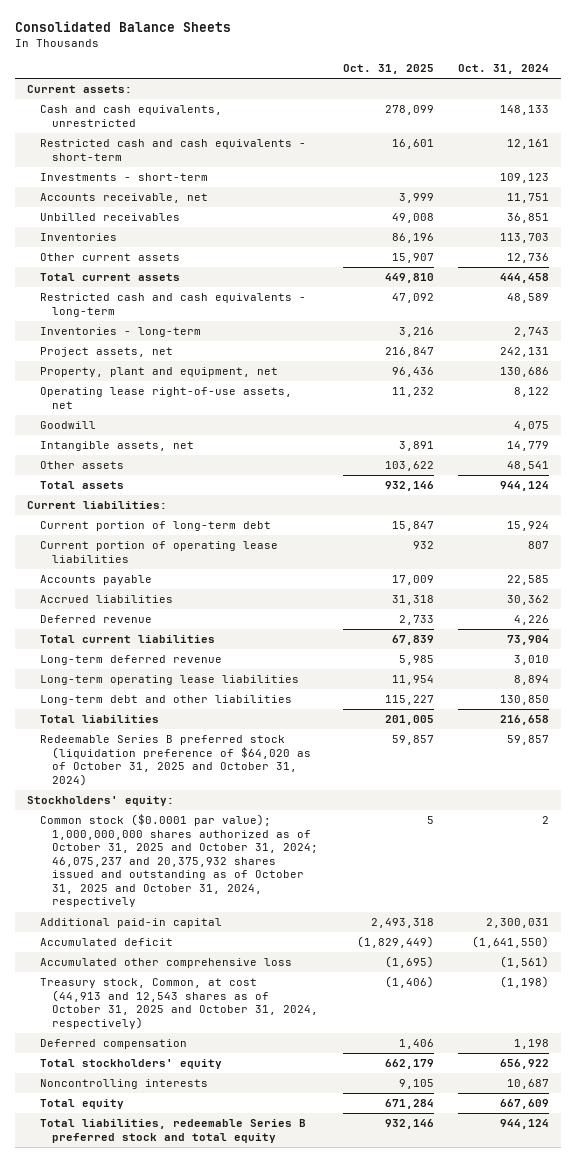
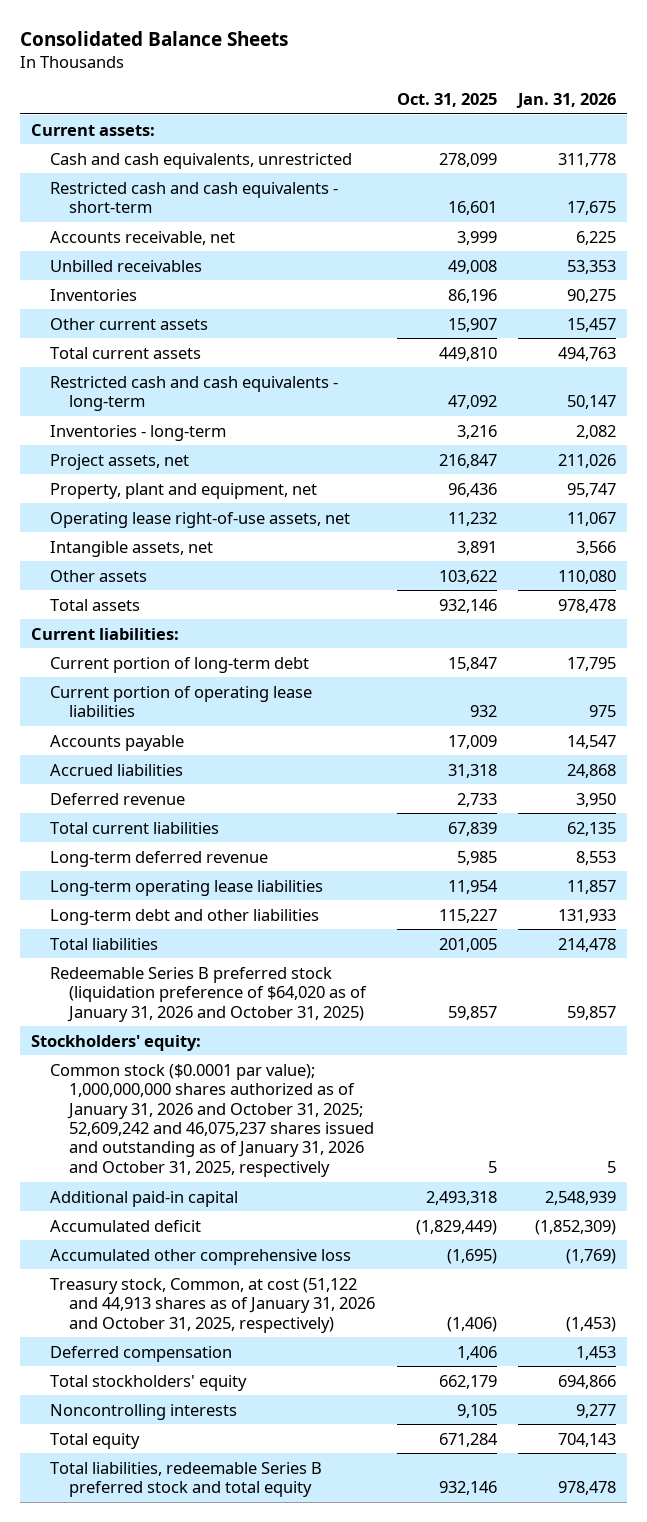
- | Oct. 31, 2025 | Oct. 31, 2024
+ | Oct. 31, 2025 | Jan. 31, 2026
- Investments - short-term | | 109,123
- Goodwill | | 4,075
- Redeemable Series B preferred stock (liquidation preference of $64,020 as of October 31, 2025 and October 31, 2024) | 59,857 | 59,857
+ Redeemable Series B preferred stock (liquidation preference of $64,020 as of January 31, 2026 and October 31, 2025) | 59,857 | 59,857
- Common stock ($0.0001 par value); 1,000,000,000 shares authorized as of October 31, 2025 and October 31, 2024; 46,075,237 and 20,375,932 shares issued and outstanding as of October 31, 2025 and October 31, 2024, respectively | 5 | 2
+ Common stock ($0.0001 par value); 1,000,000,000 shares authorized as of January 31, 2026 and October 31, 2025; 52,609,242 and 46,075,237 shares issued and outstanding as of January 31, 2026 and October 31, 2025, respectively | 5 | 5
- Treasury stock, Common, at cost (44,913 and 12,543 shares as of October 31, 2025 and October 31, 2024, respectively) | (1,406) | (1,198)
+ Treasury stock, Common, at cost (51,122 and 44,913 shares as of January 31, 2026 and October 31, 2025, respectively) | (1,406) | (1,453)

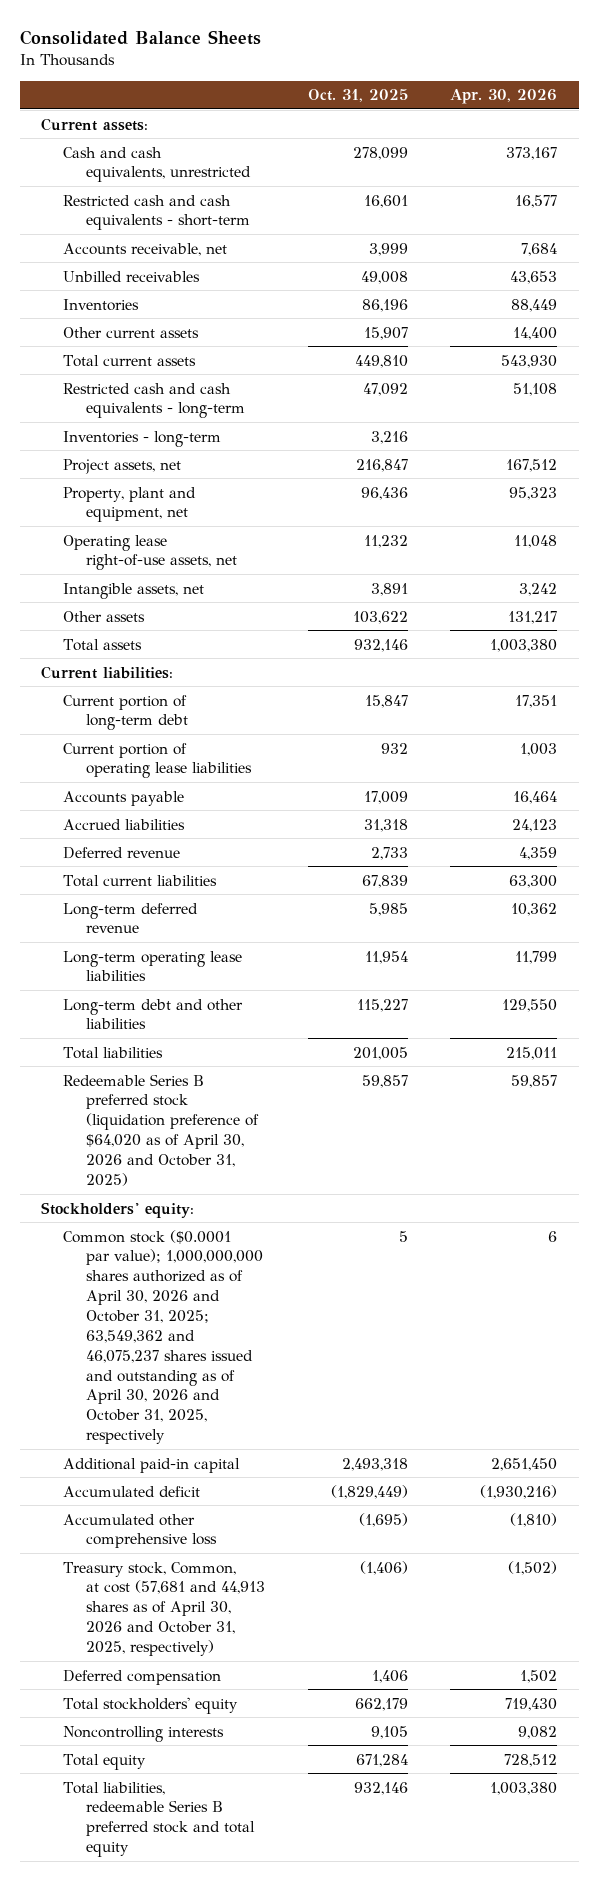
- | Oct. 31, 2025 | Jan. 31, 2026
+ | Oct. 31, 2025 | Apr. 30, 2026
- Redeemable Series B preferred stock (liquidation preference of $64,020 as of January 31, 2026 and October 31, 2025) | 59,857 | 59,857
+ Redeemable Series B preferred stock (liquidation preference of $64,020 as of April 30, 2026 and October 31, 2025) | 59,857 | 59,857
- Common stock ($0.0001 par value); 1,000,000,000 shares authorized as of January 31, 2026 and October 31, 2025; 52,609,242 and 46,075,237 shares issued and outstanding as of January 31, 2026 and October 31, 2025, respectively | 5 | 5
+ Common stock ($0.0001 par value); 1,000,000,000 shares authorized as of April 30, 2026 and October 31, 2025; 63,549,362 and 46,075,237 shares issued and outstanding as of April 30, 2026 and October 31, 2025, respectively | 5 | 6
- Treasury stock, Common, at cost (51,122 and 44,913 shares as of January 31, 2026 and October 31, 2025, respectively) | (1,406) | (1,453)
+ Treasury stock, Common, at cost (57,681 and 44,913 shares as of April 30, 2026 and October 31, 2025, respectively) | (1,406) | (1,502)

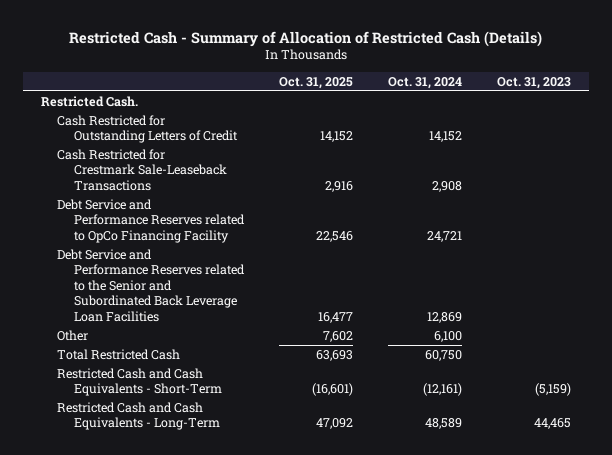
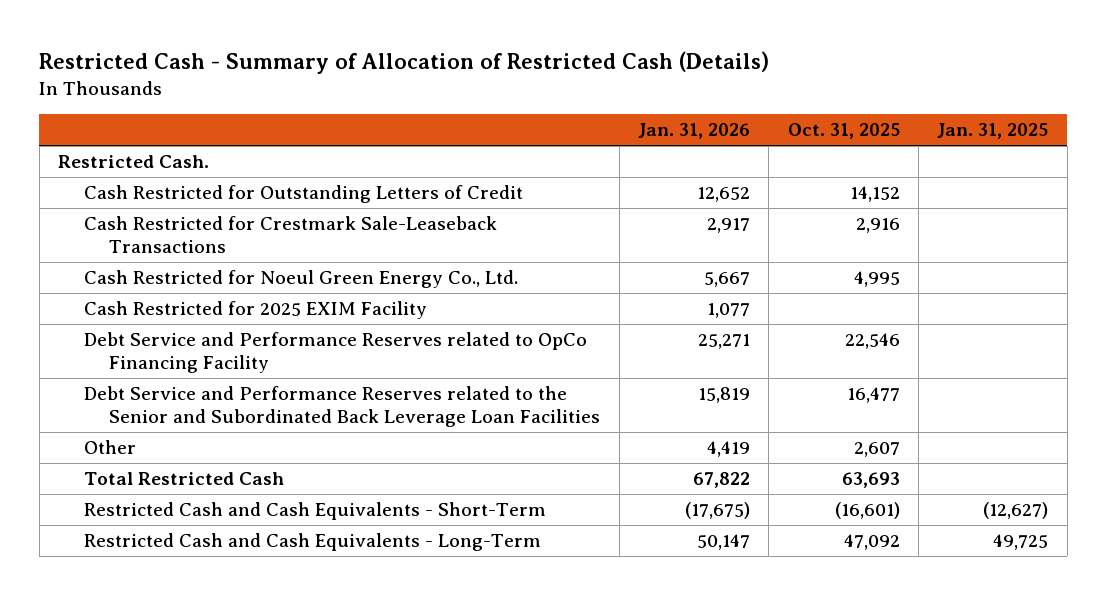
- | Oct. 31, 2025 | Oct. 31, 2024 | Oct. 31, 2023
+ | Jan. 31, 2026 | Oct. 31, 2025 | Jan. 31, 2025
+ Cash Restricted for Noeul Green Energy Co., Ltd. | 5,667 | 4,995 |
+ Cash Restricted for 2025 EXIM Facility | 1,077 | |
- Other | 7,602 | 6,100 |
+ Other | 4,419 | 2,607 |

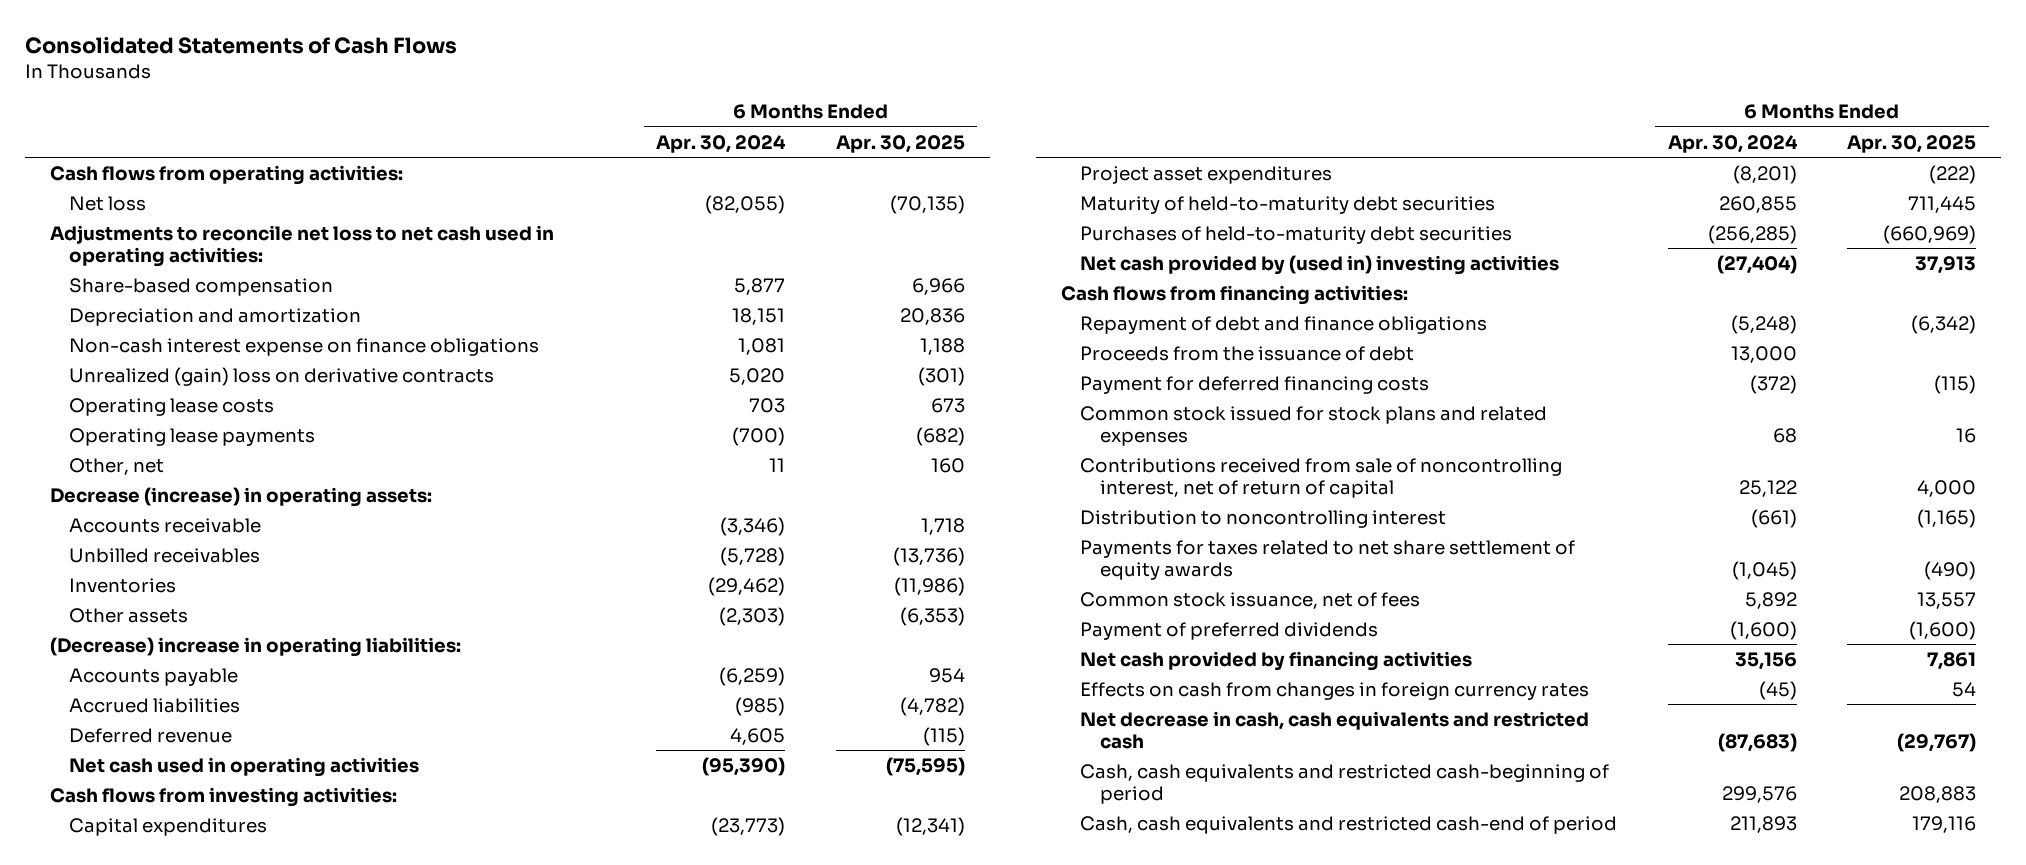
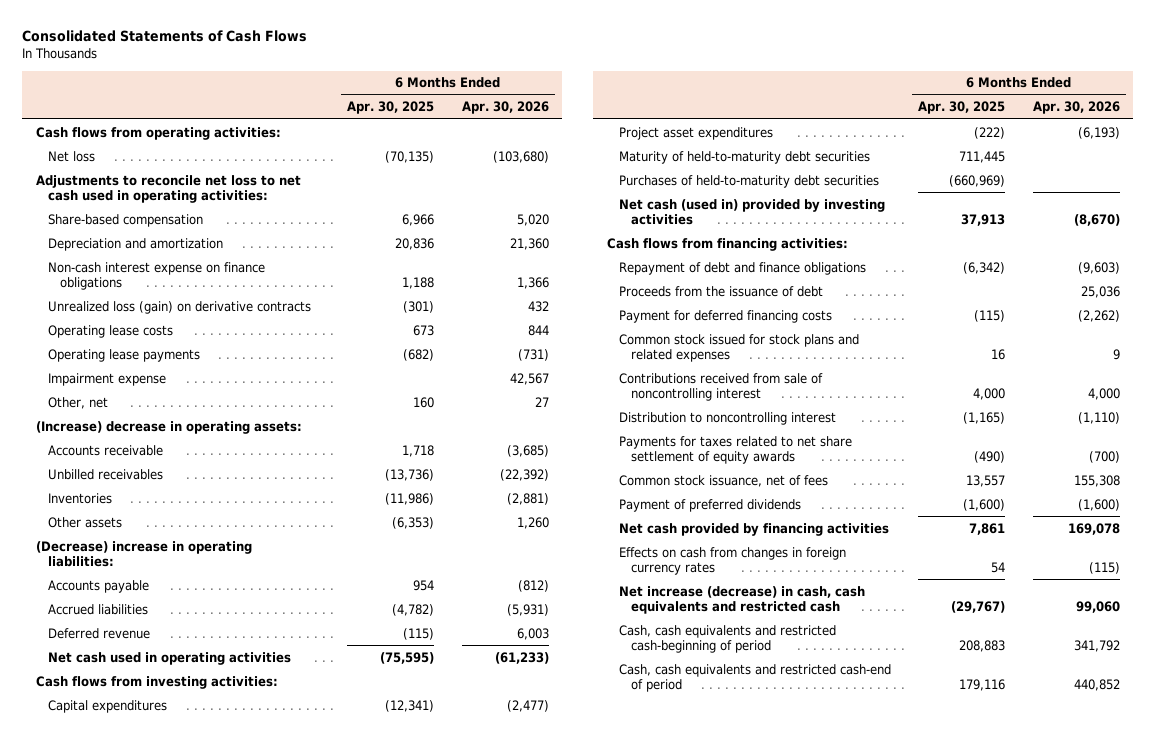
- | 6 Months Ended Apr. 30, 2024 | 6 Months Ended Apr. 30, 2025
+ | 6 Months Ended Apr. 30, 2025 | 6 Months Ended Apr. 30, 2026
- Unrealized (gain) loss on derivative contracts | 5,020 | (301)
+ Unrealized loss (gain) on derivative contracts | (301) | 432
+ Impairment expense | | 42,567
- Decrease (increase) in operating assets:
+ (Increase) decrease in operating assets:
- Net cash provided by (used in) investing activities | (27,404) | 37,913
+ Net cash (used in) provided by investing activities | 37,913 | (8,670)
- Contributions received from sale of noncontrolling interest, net of return of capital | 25,122 | 4,000
+ Contributions received from sale of noncontrolling interest | 4,000 | 4,000
- Net decrease in cash, cash equivalents and restricted cash | (87,683) | (29,767)
+ Net increase (decrease) in cash, cash equivalents and restricted cash | (29,767) | 99,060

